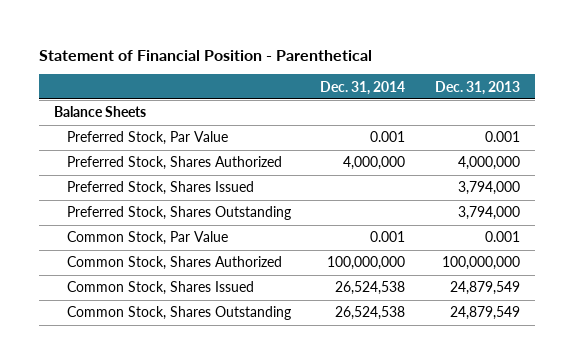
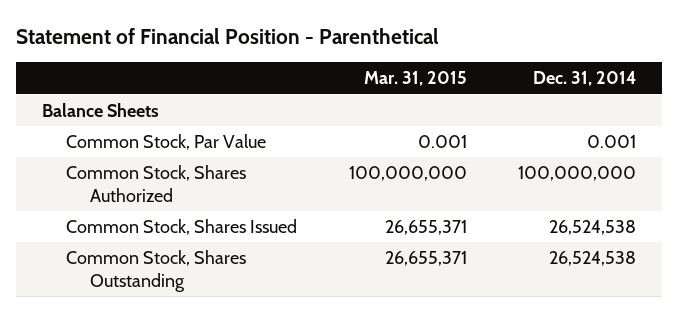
- | Dec. 31, 2014 | Dec. 31, 2013
+ | Mar. 31, 2015 | Dec. 31, 2014
- Preferred Stock, Par Value | 0.001 | 0.001
- Preferred Stock, Shares Authorized | 4,000,000 | 4,000,000
- Preferred Stock, Shares Issued | | 3,794,000
- Preferred Stock, Shares Outstanding | | 3,794,000

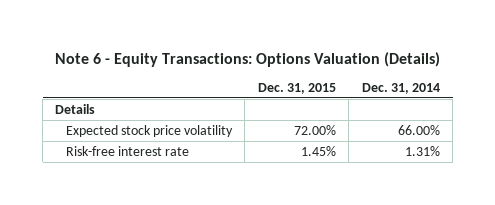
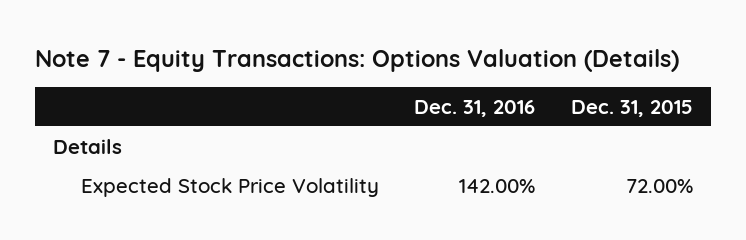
- Note 6 - Equity Transactions: Options Valuation (Details)
+ Note 7 - Equity Transactions: Options Valuation (Details)
- | Dec. 31, 2015 | Dec. 31, 2014
+ | Dec. 31, 2016 | Dec. 31, 2015
- Expected stock price volatility | 72.00% | 66.00%
- Risk-free interest rate | 1.45% | 1.31%
+ Expected Stock Price Volatility | 142.00% | 72.00%

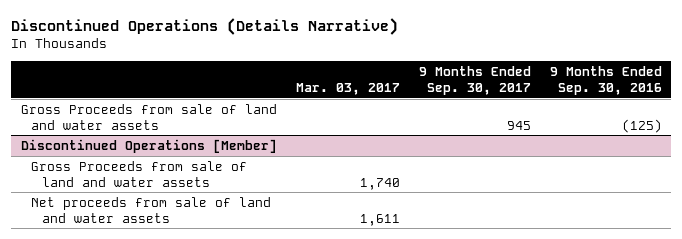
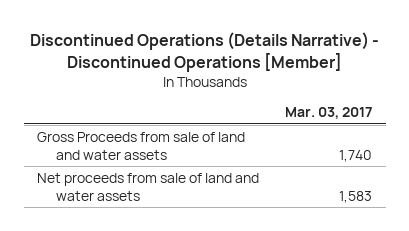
- Discontinued Operations (Details Narrative)
+ Discontinued Operations (Details Narrative) - Discontinued Operations [Member]
- | Mar. 03, 2017 | 9 Months Ended Sep. 30, 2017 | 9 Months Ended Sep. 30, 2016
+ | Mar. 03, 2017
- Gross Proceeds from sale of land and water assets | | 945 | (125)
- Discontinued Operations [Member]
- Net proceeds from sale of land and water assets | 1,611 | |
+ Net proceeds from sale of land and water assets | 1,583

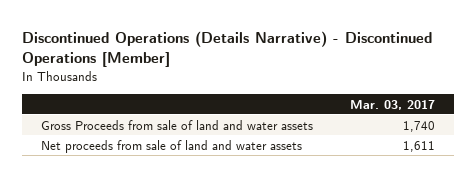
- Net proceeds from sale of land and water assets | 1,583
+ Net proceeds from sale of land and water assets | 1,611

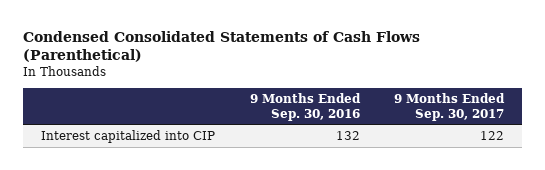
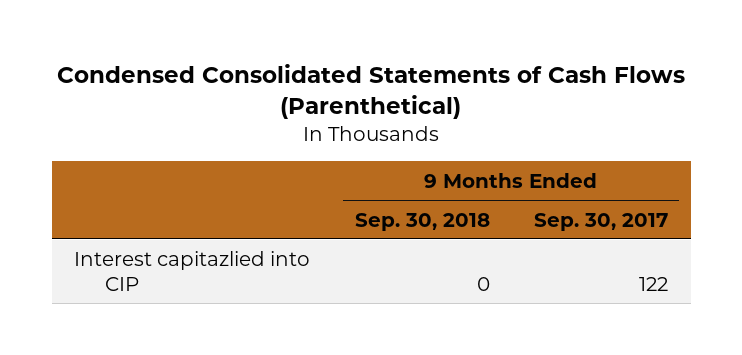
- | 9 Months Ended Sep. 30, 2016 | 9 Months Ended Sep. 30, 2017
+ | 9 Months Ended Sep. 30, 2018 | 9 Months Ended Sep. 30, 2017
- Interest capitalized into CIP | 132 | 122
+ Interest capitazlied into CIP | 0 | 122

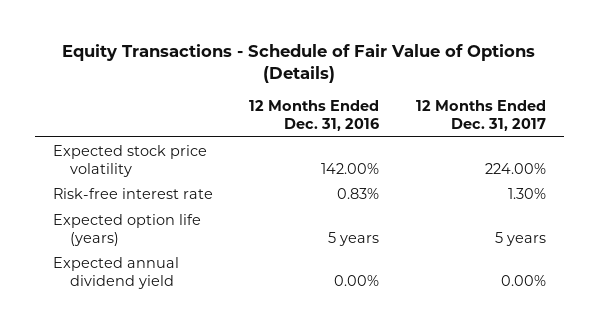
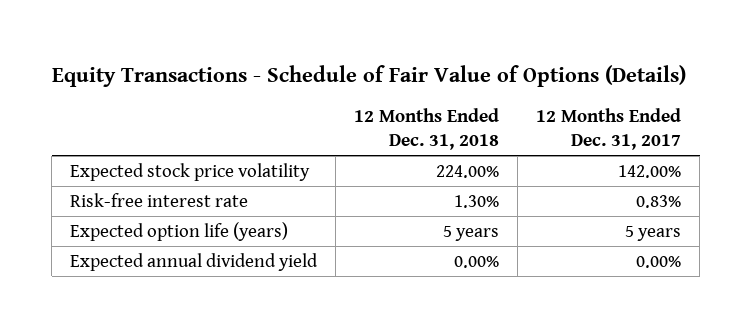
- | 12 Months Ended Dec. 31, 2016 | 12 Months Ended Dec. 31, 2017
+ | 12 Months Ended Dec. 31, 2018 | 12 Months Ended Dec. 31, 2017
- Expected stock price volatility | 142.00% | 224.00%
- Risk-free interest rate | 0.83% | 1.30%
+ Expected stock price volatility | 224.00% | 142.00%
+ Risk-free interest rate | 1.30% | 0.83%

